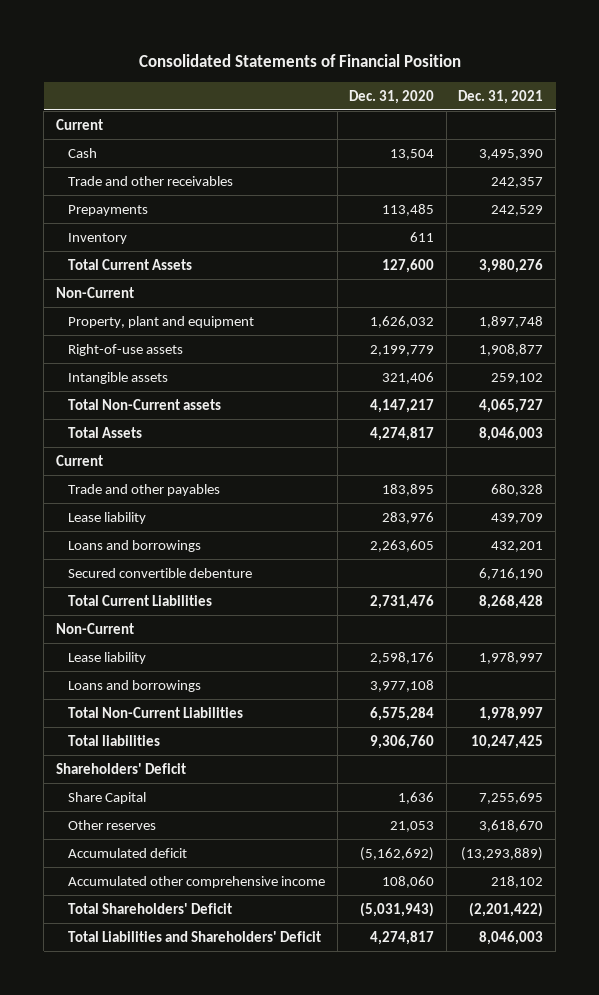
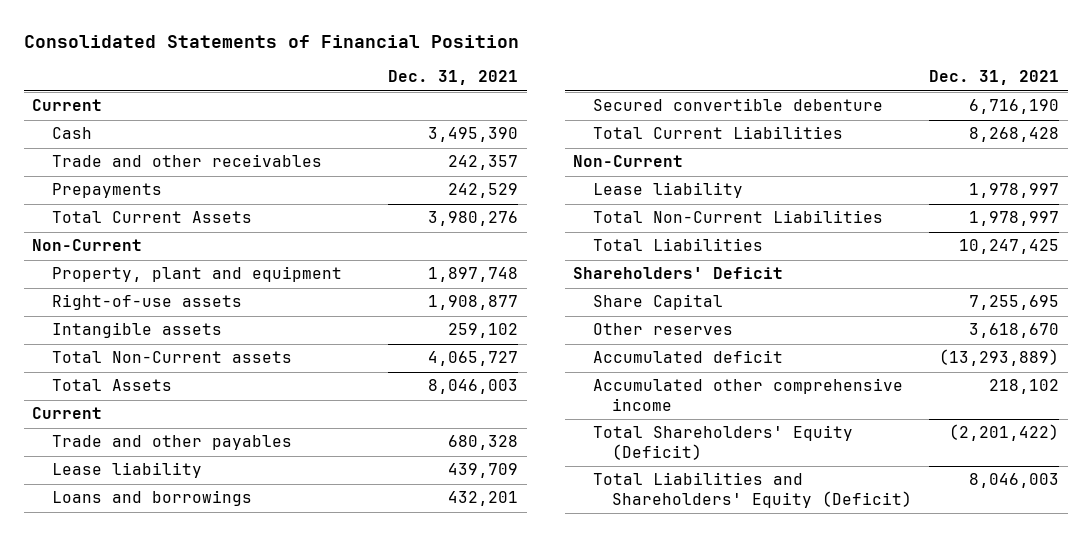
- | Dec. 31, 2020 | Dec. 31, 2021
+ | Dec. 31, 2021
- Inventory | 611 |
- Loans and borrowings | 3,977,108 |
- Total liabilities | 9,306,760 | 10,247,425
+ Total Liabilities | 10,247,425
- Total Shareholders' Deficit | (5,031,943) | (2,201,422)
- Total Liabilities and Shareholders' Deficit | 4,274,817 | 8,046,003
+ Total Shareholders' Equity (Deficit) | (2,201,422)
+ Total Liabilities and Shareholders' Equity (Deficit) | 8,046,003

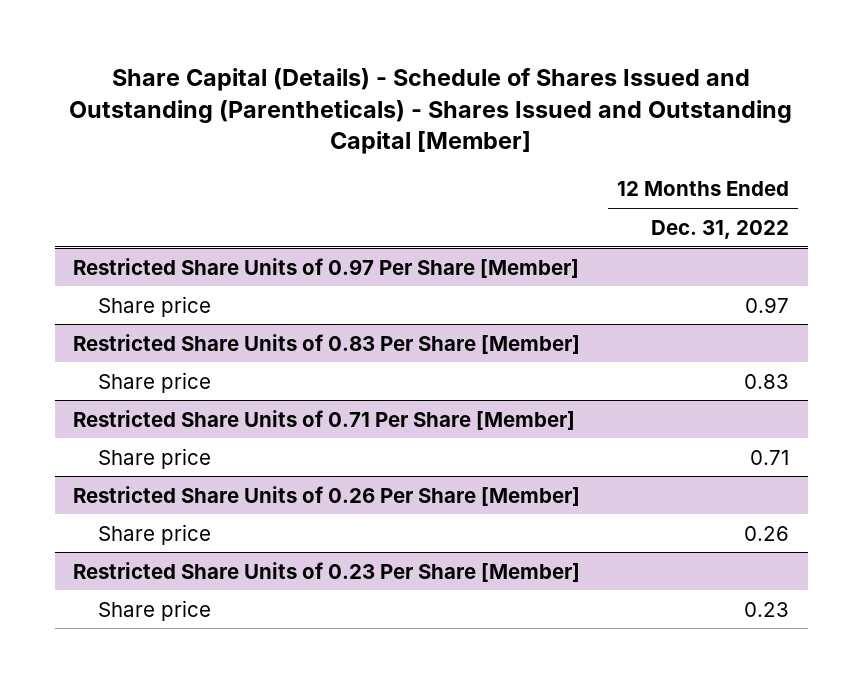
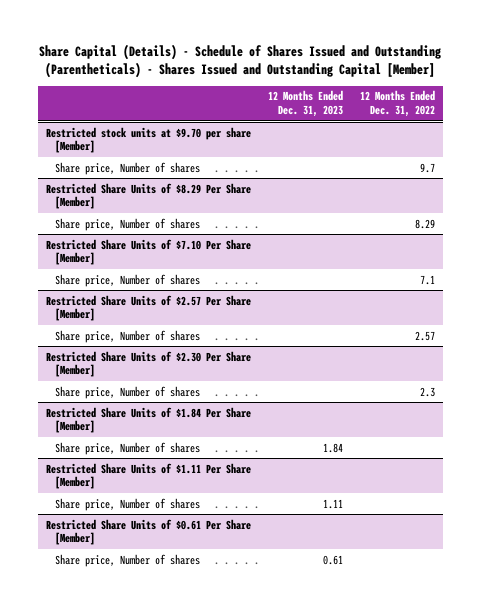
- | 12 Months Ended Dec. 31, 2022
+ | 12 Months Ended Dec. 31, 2023 | 12 Months Ended Dec. 31, 2022
- Restricted Share Units of 0.97 Per Share [Member]
- Share price | 0.97
- Restricted Share Units of 0.83 Per Share [Member]
- Share price | 0.83
- Restricted Share Units of 0.71 Per Share [Member]
- Share price | 0.71
- Restricted Share Units of 0.26 Per Share [Member]
- Share price | 0.26
- Restricted Share Units of 0.23 Per Share [Member]
- Share price | 0.23
+ Restricted stock units at $9.70 per share [Member]
+ Share price, Number of shares | | 9.7
+ Restricted Share Units of $8.29 Per Share [Member]
+ Share price, Number of shares | | 8.29
+ Restricted Share Units of $7.10 Per Share [Member]
+ Share price, Number of shares | | 7.1
+ Restricted Share Units of $2.57 Per Share [Member]
+ Share price, Number of shares | | 2.57
+ Restricted Share Units of $2.30 Per Share [Member]
+ Share price, Number of shares | | 2.3
+ Restricted Share Units of $1.84 Per Share [Member]
+ Share price, Number of shares | 1.84 |
+ Restricted Share Units of $1.11 Per Share [Member]
+ Share price, Number of shares | 1.11 |
+ Restricted Share Units of $0.61 Per Share [Member]
+ Share price, Number of shares | 0.61 |

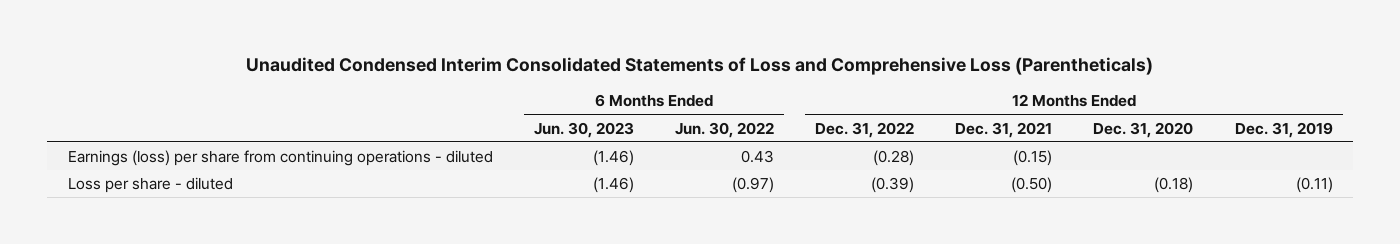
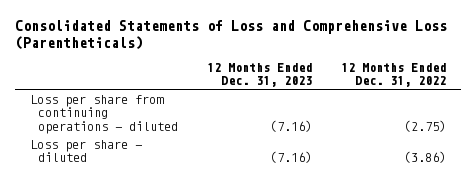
- Unaudited Condensed Interim Consolidated Statements of Loss and Comprehensive Loss (Parentheticals)
+ Consolidated Statements of Loss and Comprehensive Loss (Parentheticals)
- | 6 Months Ended Jun. 30, 2023 | 6 Months Ended Jun. 30, 2022 | 12 Months Ended Dec. 31, 2022 | 12 Months Ended Dec. 31, 2021 | 12 Months Ended Dec. 31, 2020 | 12 Months Ended Dec. 31, 2019
+ | 12 Months Ended Dec. 31, 2023 | 12 Months Ended Dec. 31, 2022
- Earnings (loss) per share from continuing operations - diluted | (1.46) | 0.43 | (0.28) | (0.15) | |
- Loss per share - diluted | (1.46) | (0.97) | (0.39) | (0.50) | (0.18) | (0.11)
+ Loss per share from continuing operations - diluted | (7.16) | (2.75)
+ Loss per share - diluted | (7.16) | (3.86)

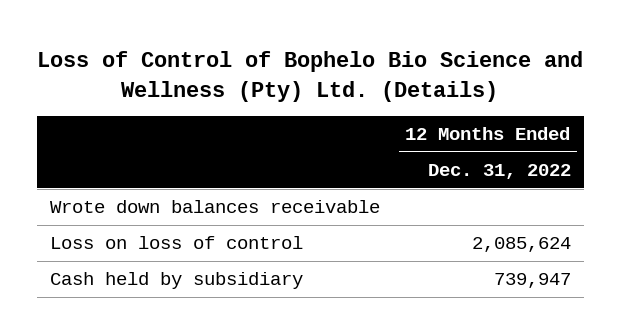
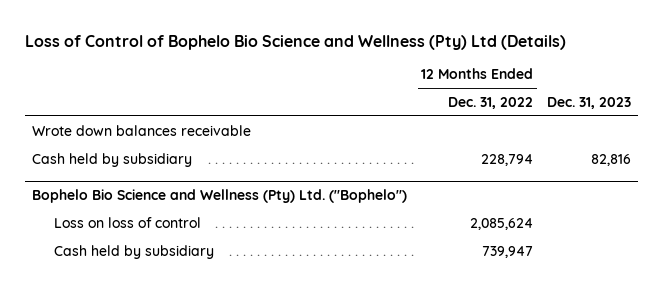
- Loss of Control of Bophelo Bio Science and Wellness (Pty) Ltd. (Details)
+ Loss of Control of Bophelo Bio Science and Wellness (Pty) Ltd (Details)
- | 12 Months Ended Dec. 31, 2022
+ | 12 Months Ended Dec. 31, 2022 | Dec. 31, 2023
+ Cash held by subsidiary | 228,794 | 82,816
+ Bophelo Bio Science and Wellness (Pty) Ltd. ("Bophelo")

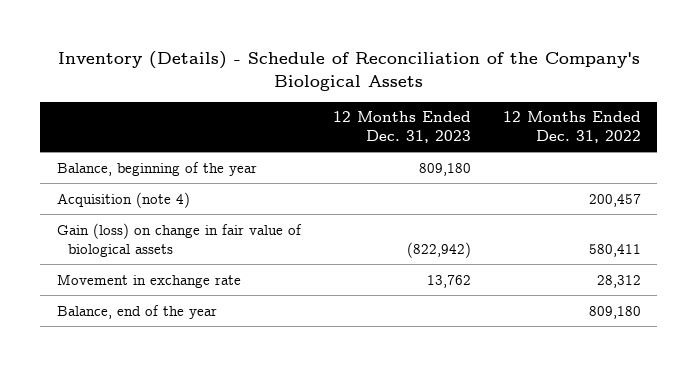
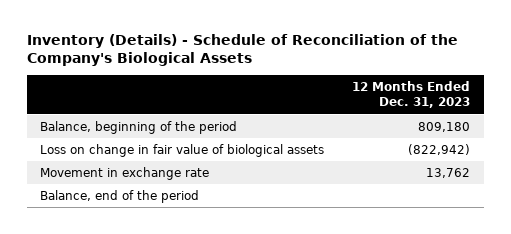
- | 12 Months Ended Dec. 31, 2023 | 12 Months Ended Dec. 31, 2022
+ | 12 Months Ended Dec. 31, 2023
- Balance, beginning of the year | 809,180 |
- Acquisition (note 4) | | 200,457
- Gain (loss) on change in fair value of biological assets | (822,942) | 580,411
+ Balance, beginning of the period | 809,180
+ Loss on change in fair value of biological assets | (822,942)
- Balance, end of the year | | 809,180
+ Balance, end of the period

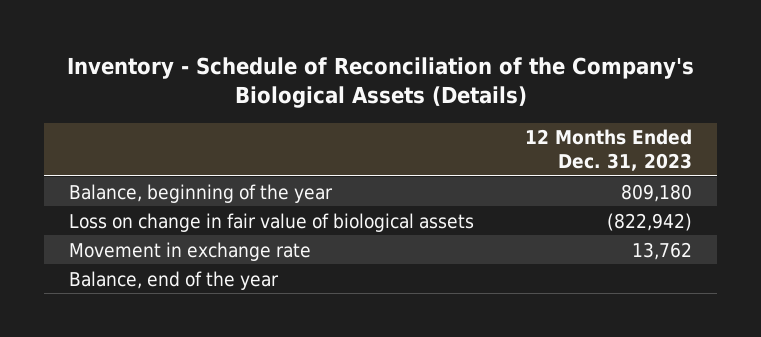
- Inventory (Details) - Schedule of Reconciliation of the Company's Biological Assets
+ Inventory - Schedule of Reconciliation of the Company's Biological Assets (Details)
- Balance, beginning of the period | 809,180
+ Balance, beginning of the year | 809,180
- Balance, end of the period
+ Balance, end of the year

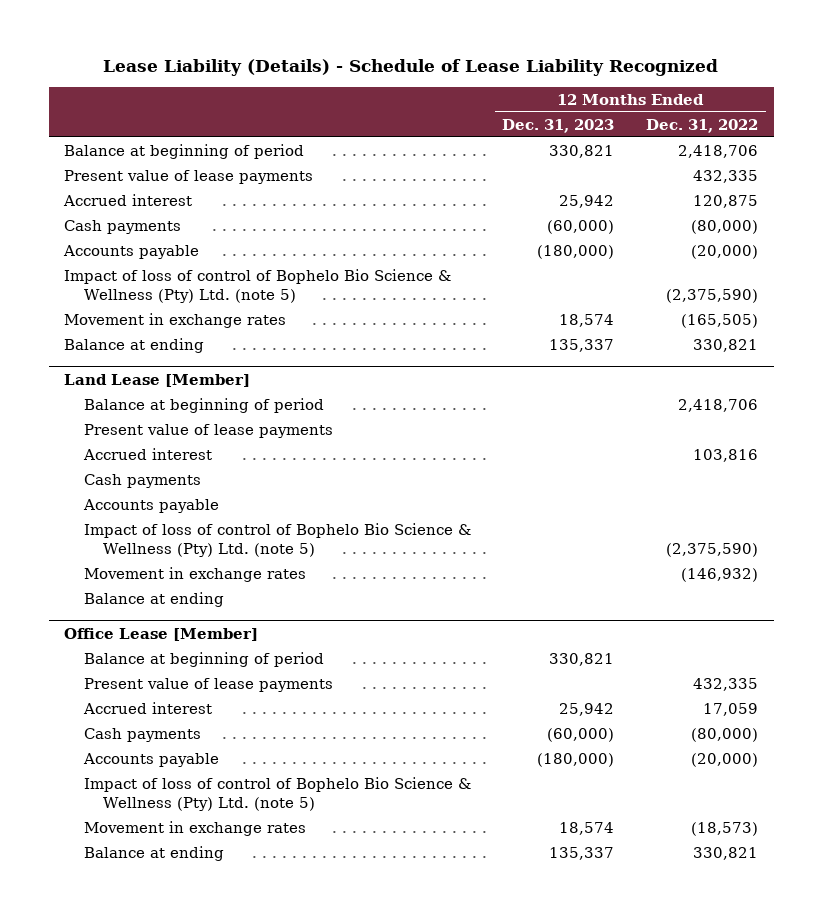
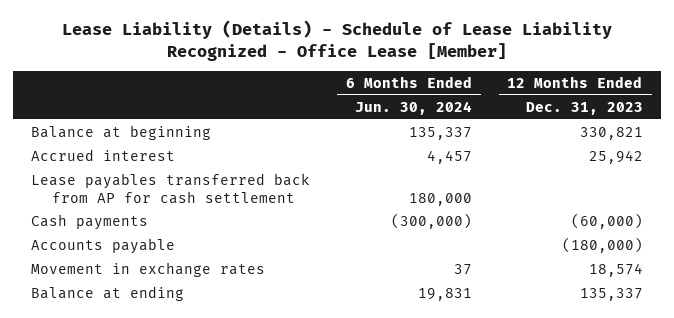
- Lease Liability (Details) - Schedule of Lease Liability Recognized
+ Lease Liability (Details) - Schedule of Lease Liability Recognized - Office Lease [Member]
- | 12 Months Ended Dec. 31, 2023 | 12 Months Ended Dec. 31, 2022
+ | 6 Months Ended Jun. 30, 2024 | 12 Months Ended Dec. 31, 2023
- Balance at beginning of period | 330,821 | 2,418,706
- Present value of lease payments | | 432,335
- Accrued interest | 25,942 | 120,875
- Cash payments | (60,000) | (80,000)
- Accounts payable | (180,000) | (20,000)
- Impact of loss of control of Bophelo Bio Science & Wellness (Pty) Ltd. (note 5) | | (2,375,590)
- Movement in exchange rates | 18,574 | (165,505)
- Balance at ending | 135,337 | 330,821
- Land Lease [Member]
- Balance at beginning of period | | 2,418,706
- Present value of lease payments
- Accrued interest | | 103,816
- Cash payments
- Accounts payable
- Impact of loss of control of Bophelo Bio Science & Wellness (Pty) Ltd. (note 5) | | (2,375,590)
- Movement in exchange rates | | (146,932)
- Balance at ending
- Office Lease [Member]
- Balance at beginning of period | 330,821 |
- Present value of lease payments | | 432,335
+ Balance at beginning | 135,337 | 330,821
+ Lease payables transferred back from AP for cash settlement | 180,000 |
- Impact of loss of control of Bophelo Bio Science & Wellness (Pty) Ltd. (note 5)

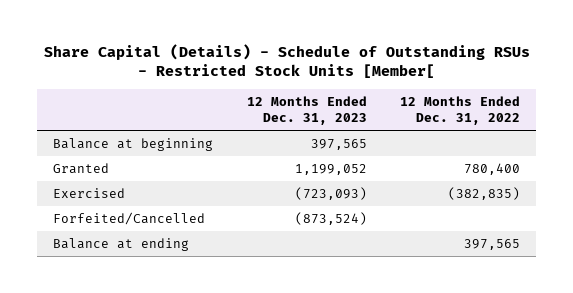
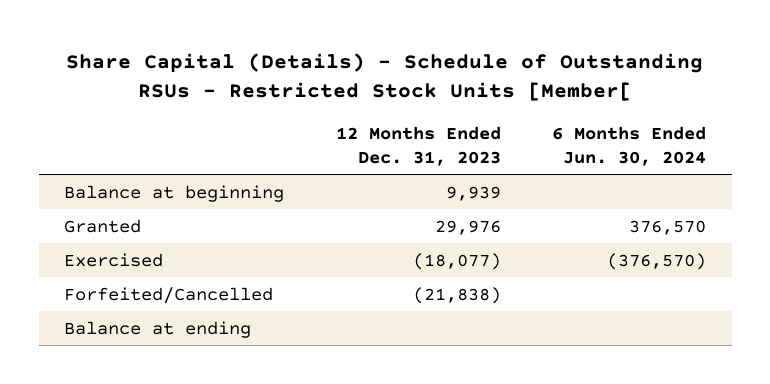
- | 12 Months Ended Dec. 31, 2023 | 12 Months Ended Dec. 31, 2022
+ | 12 Months Ended Dec. 31, 2023 | 6 Months Ended Jun. 30, 2024
- Balance at beginning | 397,565 |
- Granted | 1,199,052 | 780,400
- Exercised | (723,093) | (382,835)
- Forfeited/Cancelled | (873,524) |
+ Balance at beginning | 9,939 |
+ Granted | 29,976 | 376,570
+ Exercised | (18,077) | (376,570)
+ Forfeited/Cancelled | (21,838) |

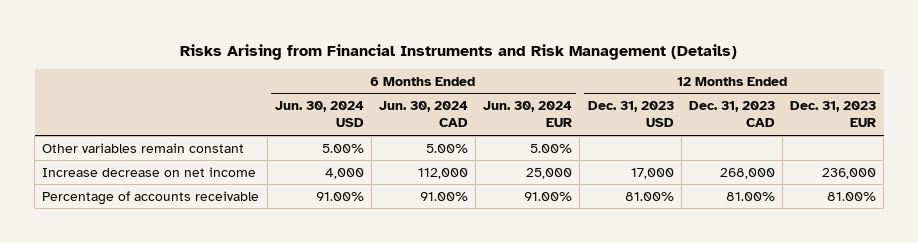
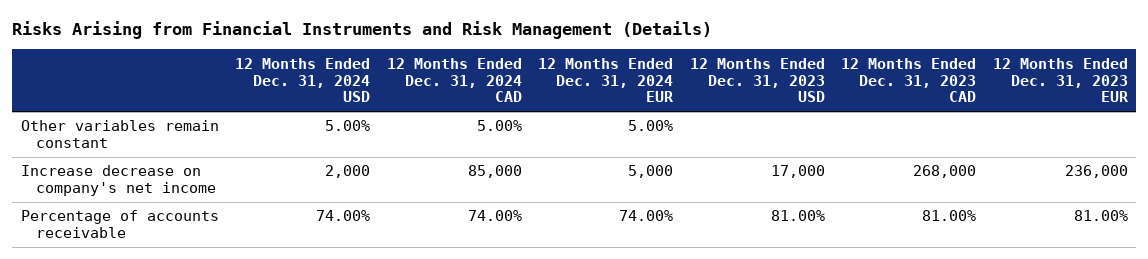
- | 6 Months Ended Jun. 30, 2024 USD | 6 Months Ended Jun. 30, 2024 CAD | 6 Months Ended Jun. 30, 2024 EUR | 12 Months Ended Dec. 31, 2023 USD | 12 Months Ended Dec. 31, 2023 CAD | 12 Months Ended Dec. 31, 2023 EUR
+ | 12 Months Ended Dec. 31, 2024 USD | 12 Months Ended Dec. 31, 2024 CAD | 12 Months Ended Dec. 31, 2024 EUR | 12 Months Ended Dec. 31, 2023 USD | 12 Months Ended Dec. 31, 2023 CAD | 12 Months Ended Dec. 31, 2023 EUR
- Increase decrease on net income | 4,000 | 112,000 | 25,000 | 17,000 | 268,000 | 236,000
+ Increase decrease on company's net income | 2,000 | 85,000 | 5,000 | 17,000 | 268,000 | 236,000

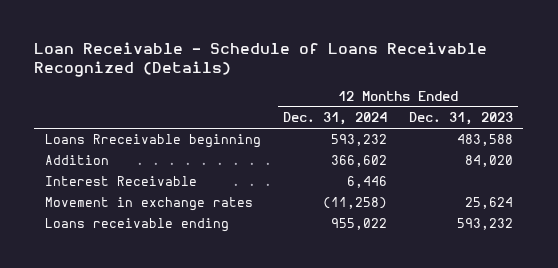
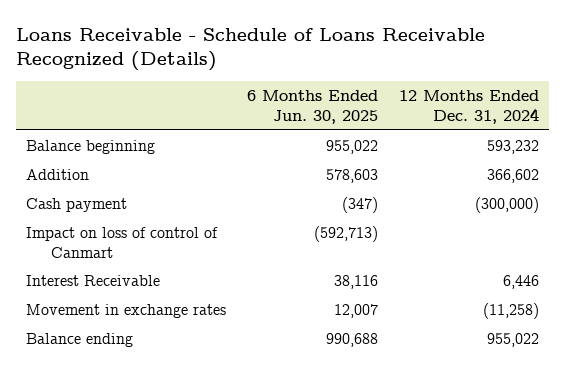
- Loan Receivable - Schedule of Loans Receivable Recognized (Details)
+ Loans Receivable - Schedule of Loans Receivable Recognized (Details)
- | 12 Months Ended Dec. 31, 2024 | 12 Months Ended Dec. 31, 2023
+ | 6 Months Ended Jun. 30, 2025 | 12 Months Ended Dec. 31, 2024
- Loans Rreceivable beginning | 593,232 | 483,588
+ Balance beginning | 955,022 | 593,232
+ Cash payment | (347) | (300,000)
+ Impact on loss of control of Canmart | (592,713) |
- Loans receivable ending | 955,022 | 593,232
+ Balance ending | 990,688 | 955,022

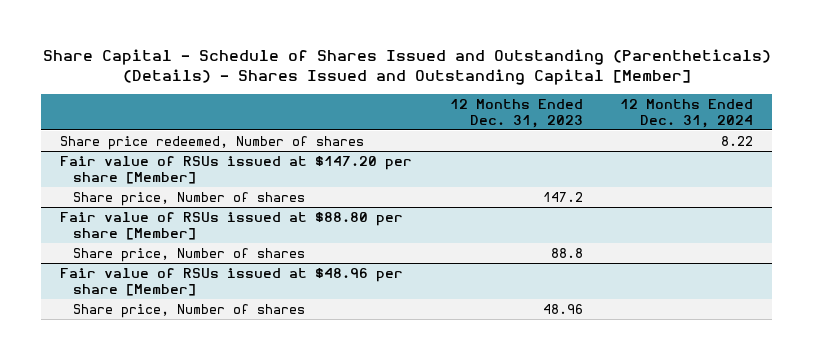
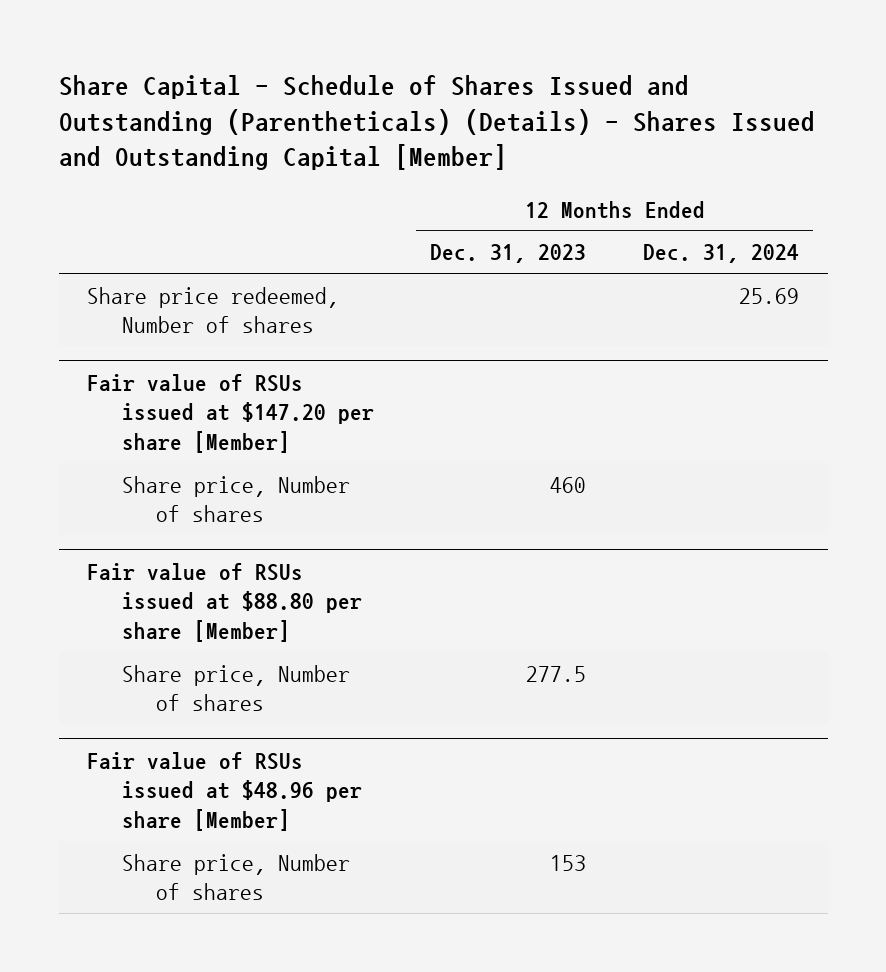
- Share price redeemed, Number of shares | | 8.22
+ Share price redeemed, Number of shares | | 25.69
@ Fair value of RSUs issued at $147.20 per share [Member]
- Share price, Number of shares | 147.2 |
+ Share price, Number of shares | 460 |
@ Fair value of RSUs issued at $88.80 per share [Member]
- Share price, Number of shares | 88.8 |
+ Share price, Number of shares | 277.5 |
@ Fair value of RSUs issued at $48.96 per share [Member]
- Share price, Number of shares | 48.96 |
+ Share price, Number of shares | 153 |

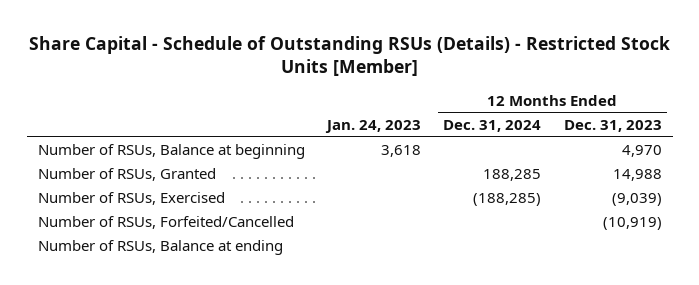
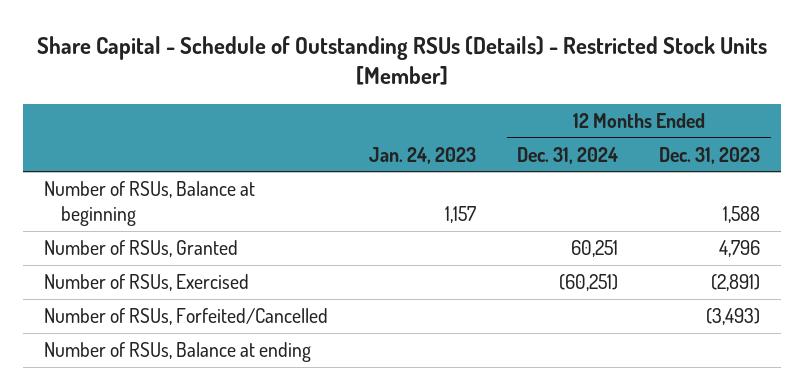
- Number of RSUs, Balance at beginning | 3,618 | | 4,970
- Number of RSUs, Granted | | 188,285 | 14,988
- Number of RSUs, Exercised | | (188,285) | (9,039)
- Number of RSUs, Forfeited/Cancelled | | | (10,919)
+ Number of RSUs, Balance at beginning | 1,157 | | 1,588
+ Number of RSUs, Granted | | 60,251 | 4,796
+ Number of RSUs, Exercised | | (60,251) | (2,891)
+ Number of RSUs, Forfeited/Cancelled | | | (3,493)

